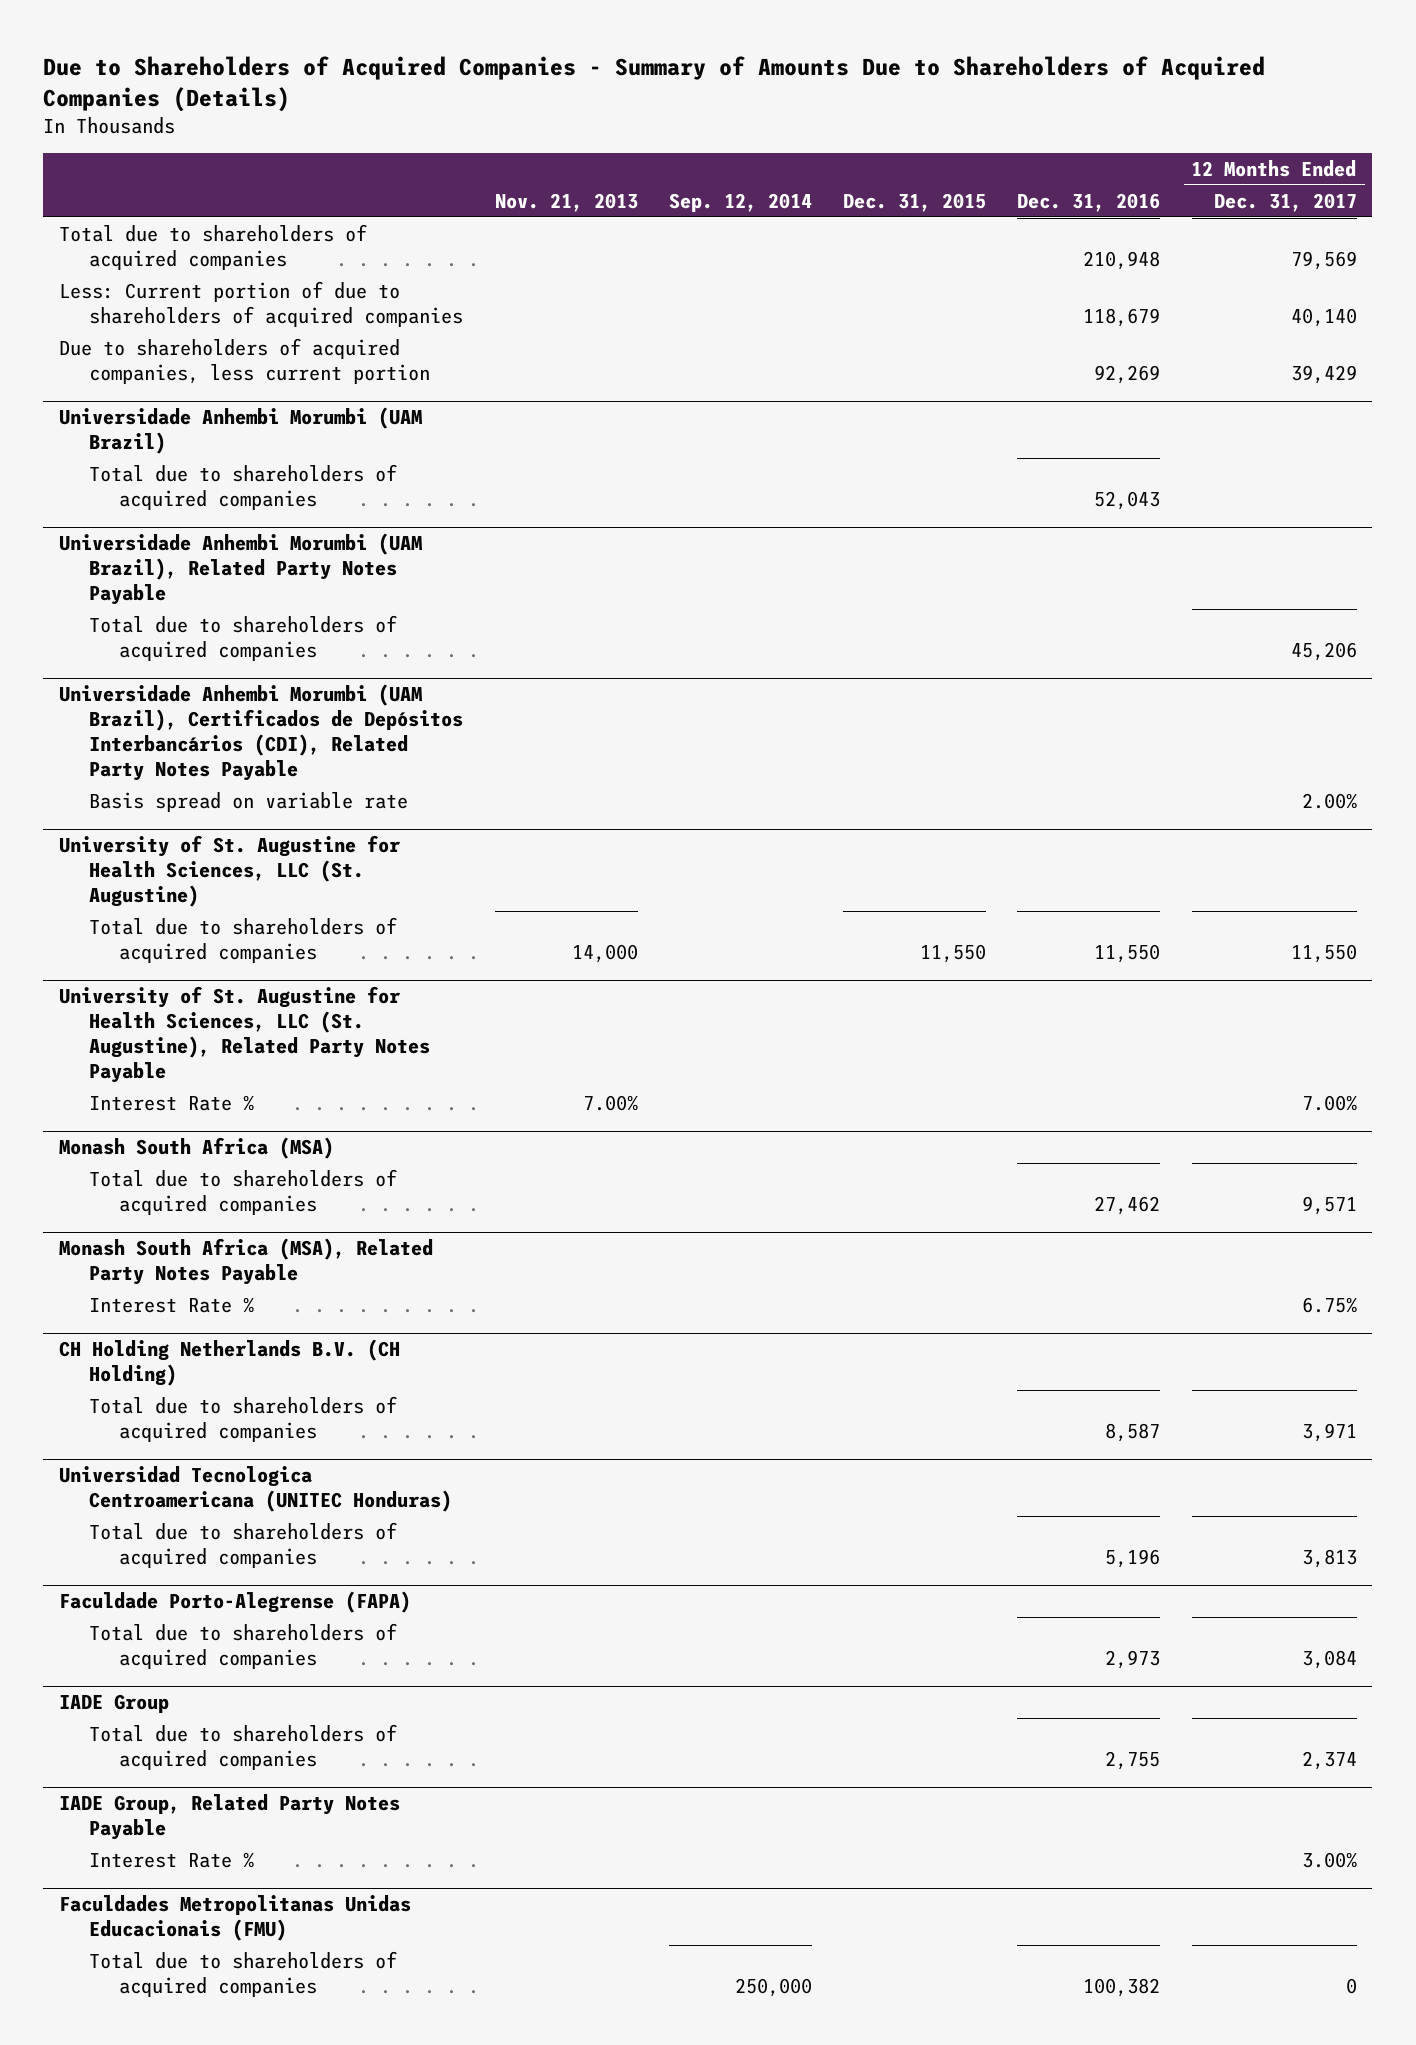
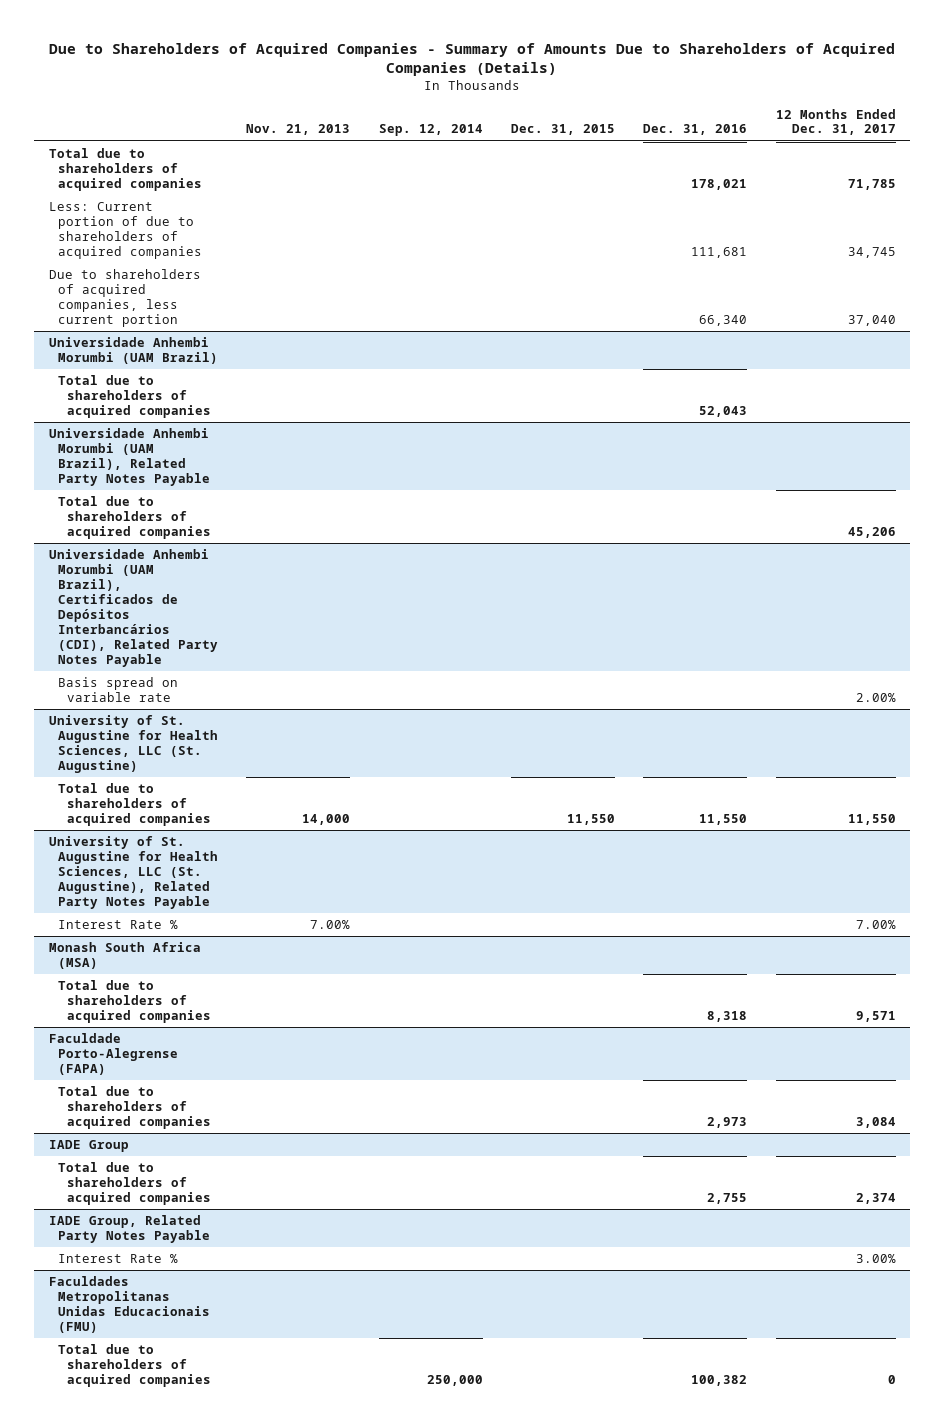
- Total due to shareholders of acquired companies | | | | 210,948 | 79,569
- Less: Current portion of due to shareholders of acquired companies | | | | 118,679 | 40,140
- Due to shareholders of acquired companies, less current portion | | | | 92,269 | 39,429
+ Total due to shareholders of acquired companies | | | | 178,021 | 71,785
+ Less: Current portion of due to shareholders of acquired companies | | | | 111,681 | 34,745
+ Due to shareholders of acquired companies, less current portion | | | | 66,340 | 37,040
@ Monash South Africa (MSA)
- Total due to shareholders of acquired companies | | | | 27,462 | 9,571
- Monash South Africa (MSA), Related Party Notes Payable
- Interest Rate % | | | | | 6.75%
- CH Holding Netherlands B.V. (CH Holding)
- Total due to shareholders of acquired companies | | | | 8,587 | 3,971
- Universidad Tecnologica Centroamericana (UNITEC Honduras)
- Total due to shareholders of acquired companies | | | | 5,196 | 3,813
@ Monash South Africa (MSA)
+ Total due to shareholders of acquired companies | | | | 8,318 | 9,571

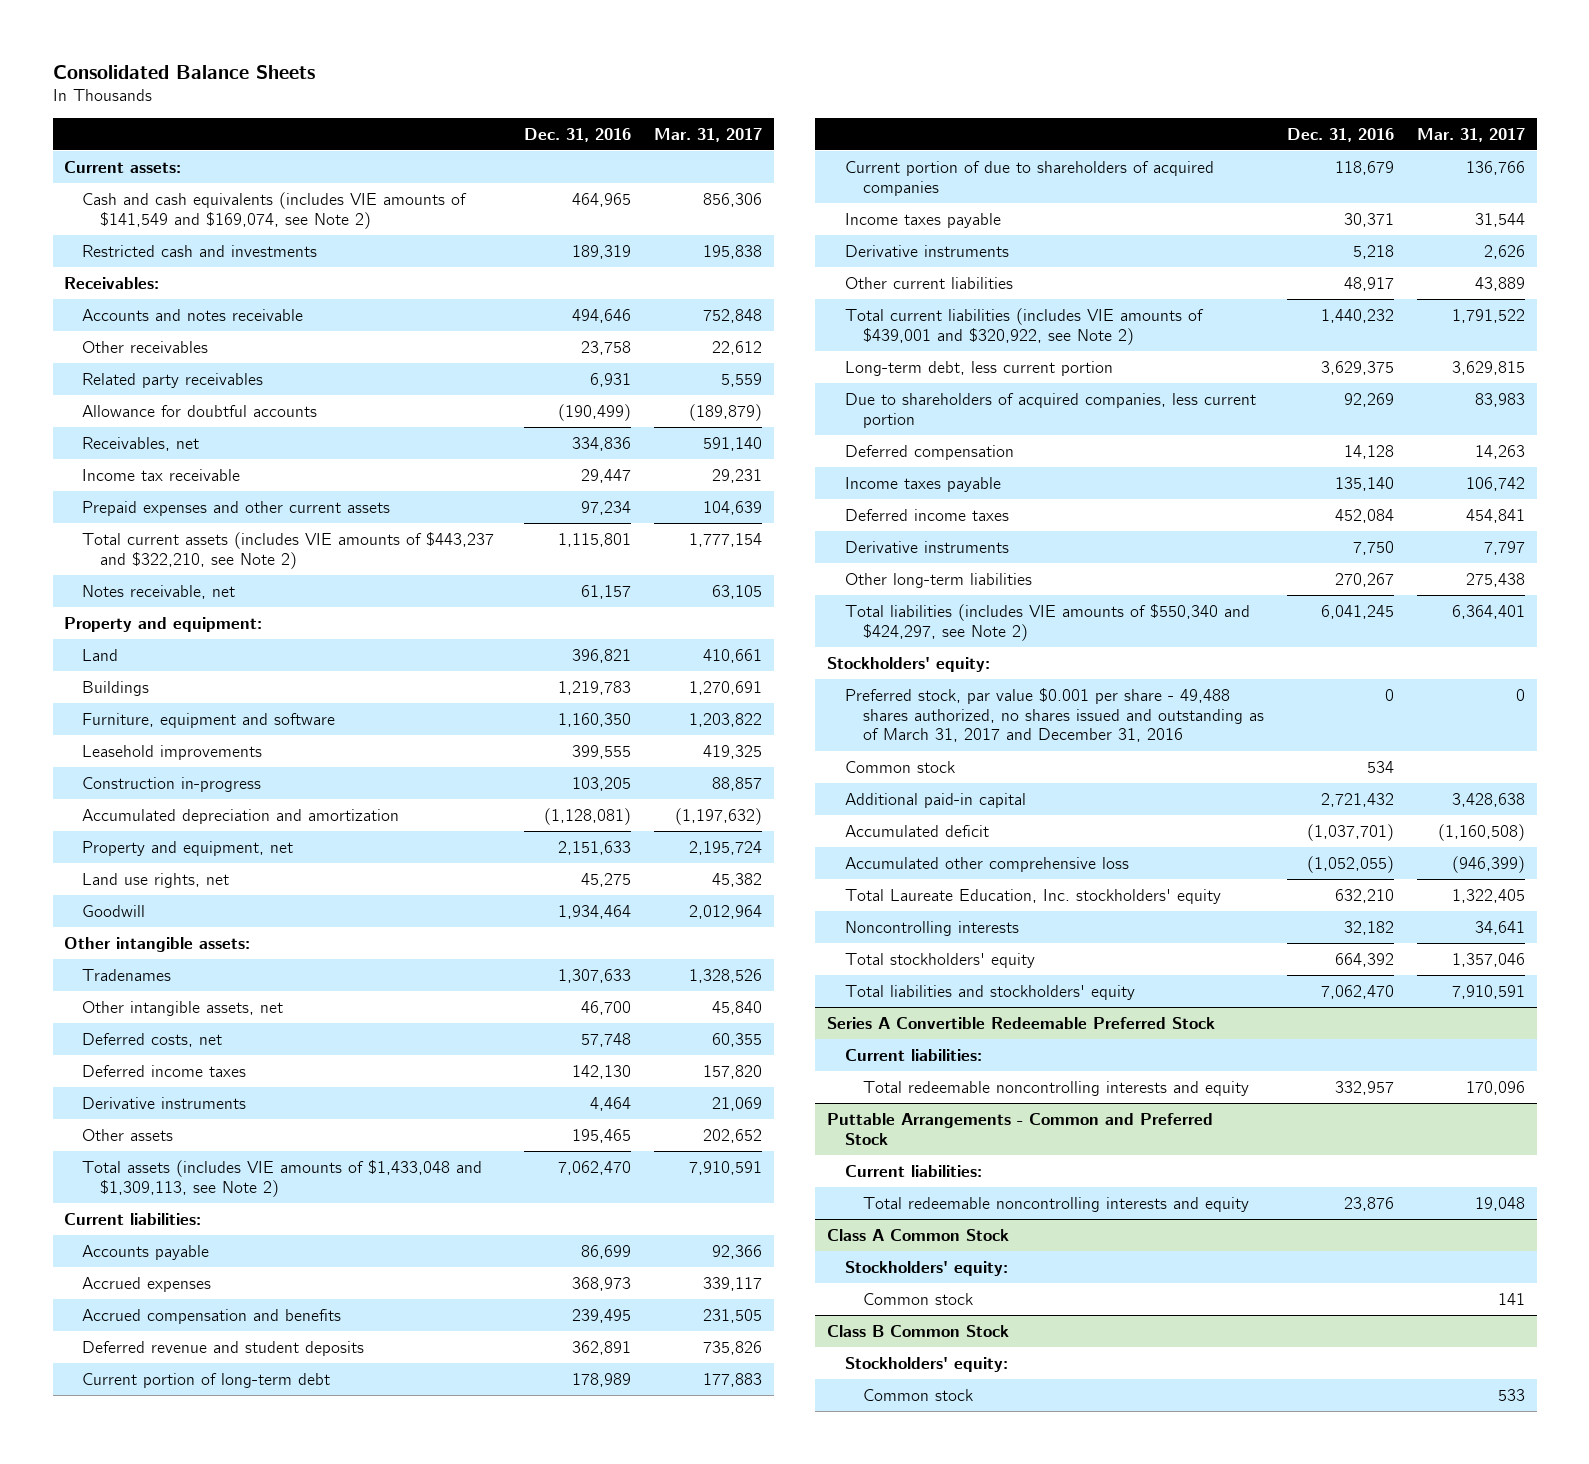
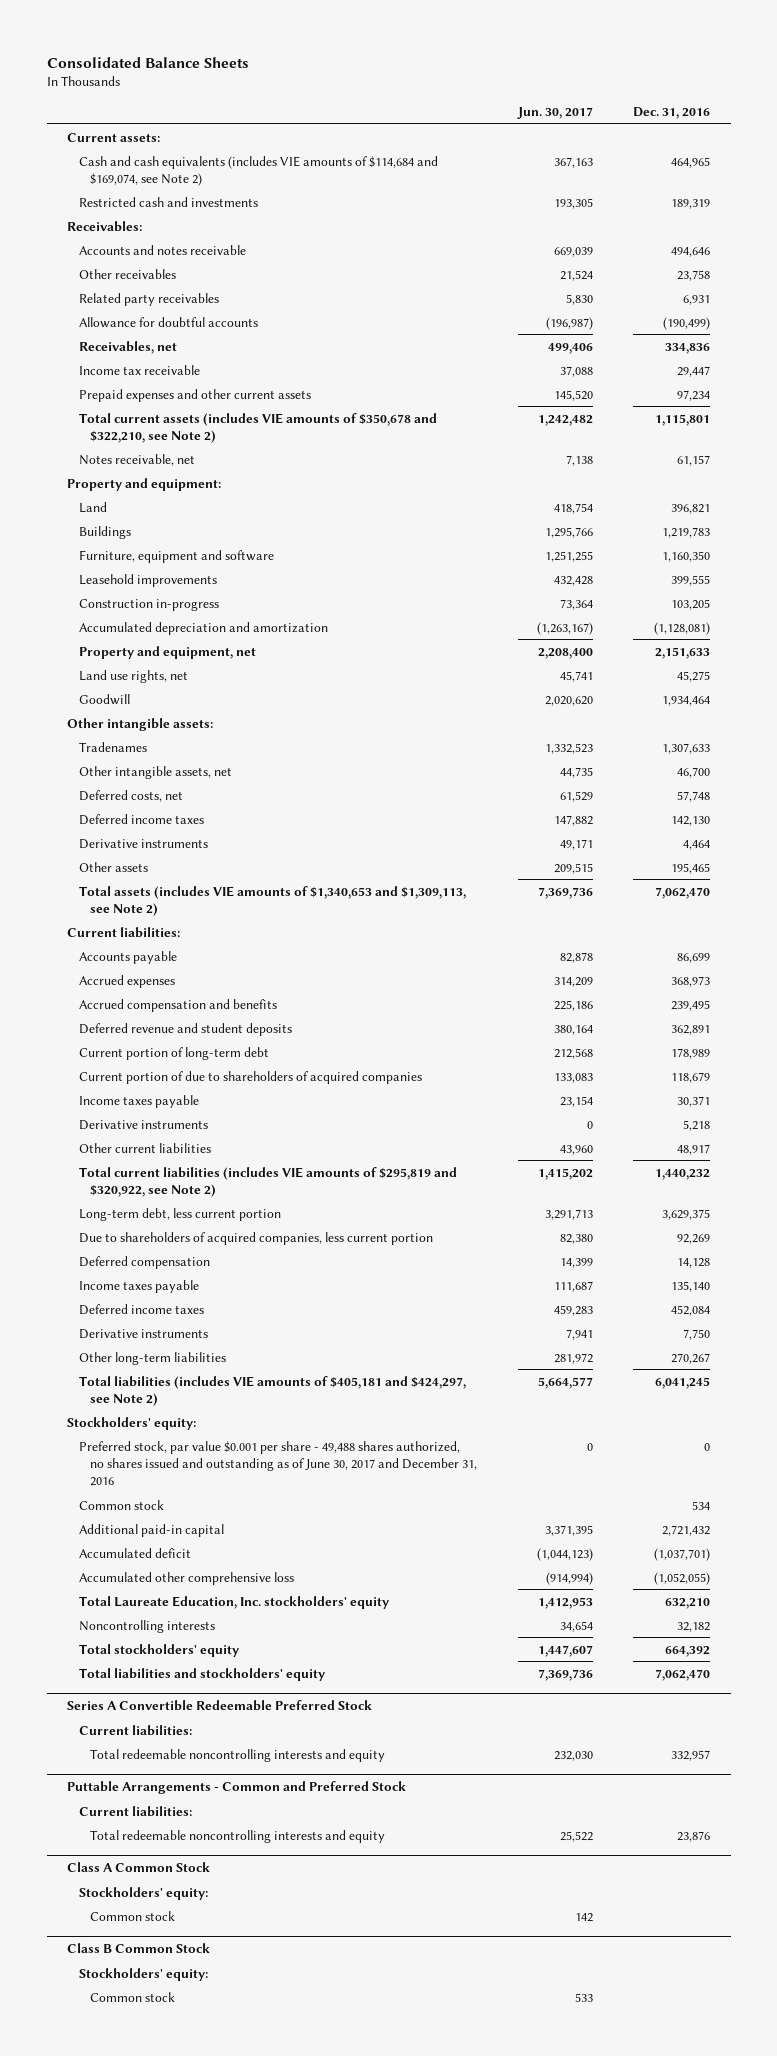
- | Dec. 31, 2016 | Mar. 31, 2017
+ | Jun. 30, 2017 | Dec. 31, 2016
- Cash and cash equivalents (includes VIE amounts of $141,549 and $169,074, see Note 2) | 464,965 | 856,306
+ Cash and cash equivalents (includes VIE amounts of $114,684 and $169,074, see Note 2) | 367,163 | 464,965
- Total current assets (includes VIE amounts of $443,237 and $322,210, see Note 2) | 1,115,801 | 1,777,154
+ Total current assets (includes VIE amounts of $350,678 and $322,210, see Note 2) | 1,242,482 | 1,115,801
- Total assets (includes VIE amounts of $1,433,048 and $1,309,113, see Note 2) | 7,062,470 | 7,910,591
+ Total assets (includes VIE amounts of $1,340,653 and $1,309,113, see Note 2) | 7,369,736 | 7,062,470
- Total current liabilities (includes VIE amounts of $439,001 and $320,922, see Note 2) | 1,440,232 | 1,791,522
+ Total current liabilities (includes VIE amounts of $295,819 and $320,922, see Note 2) | 1,415,202 | 1,440,232
- Total liabilities (includes VIE amounts of $550,340 and $424,297, see Note 2) | 6,041,245 | 6,364,401
+ Total liabilities (includes VIE amounts of $405,181 and $424,297, see Note 2) | 5,664,577 | 6,041,245
- Preferred stock, par value $0.001 per share - 49,488 shares authorized, no shares issued and outstanding as of March 31, 2017 and December 31, 2016 | 0 | 0
+ Preferred stock, par value $0.001 per share - 49,488 shares authorized, no shares issued and outstanding as of June 30, 2017 and December 31, 2016 | 0 | 0

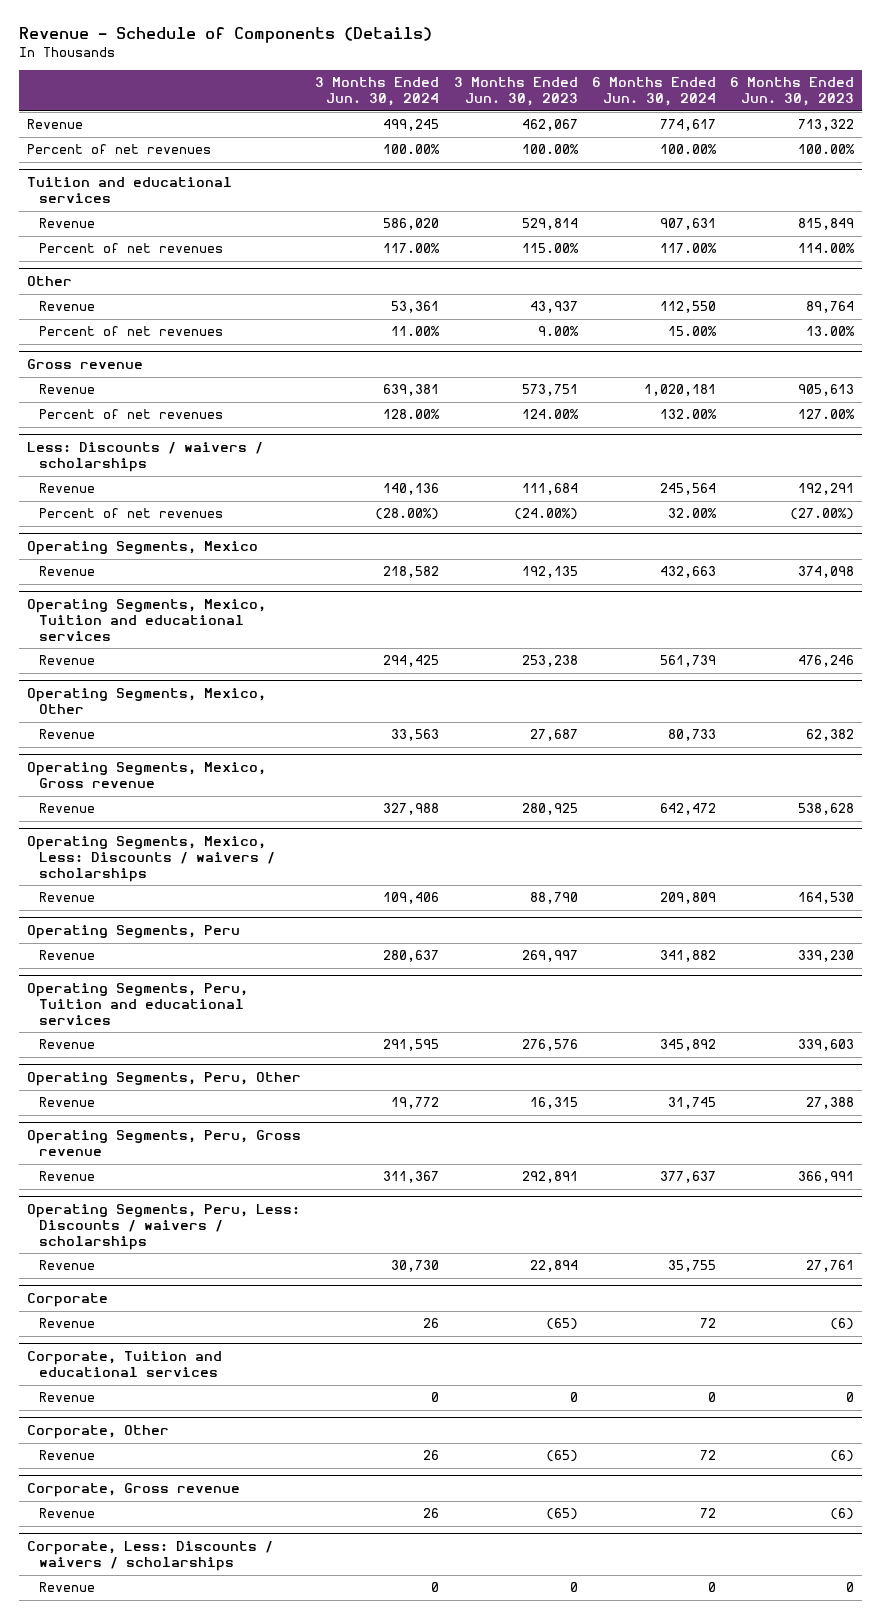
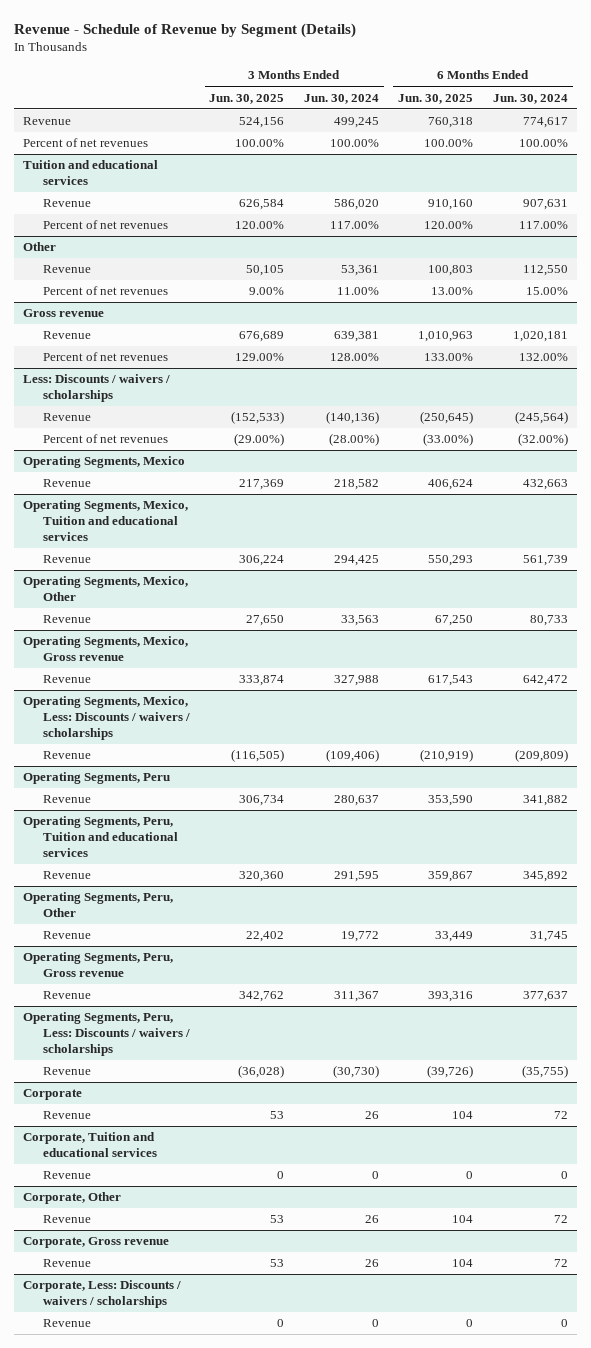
- Revenue - Schedule of Components (Details)
+ Revenue - Schedule of Revenue by Segment (Details)
- | 3 Months Ended Jun. 30, 2024 | 3 Months Ended Jun. 30, 2023 | 6 Months Ended Jun. 30, 2024 | 6 Months Ended Jun. 30, 2023
+ | 3 Months Ended Jun. 30, 2025 | 3 Months Ended Jun. 30, 2024 | 6 Months Ended Jun. 30, 2025 | 6 Months Ended Jun. 30, 2024
@ Less: Discounts / waivers / scholarships
- Revenue | 140,136 | 111,684 | 245,564 | 192,291
- Percent of net revenues | (28.00%) | (24.00%) | 32.00% | (27.00%)
+ Revenue | (152,533) | (140,136) | (250,645) | (245,564)
+ Percent of net revenues | (29.00%) | (28.00%) | (33.00%) | (32.00%)
@ Operating Segments, Mexico, Less: Discounts / waivers / scholarships
- Revenue | 109,406 | 88,790 | 209,809 | 164,530
+ Revenue | (116,505) | (109,406) | (210,919) | (209,809)
@ Operating Segments, Peru, Less: Discounts / waivers / scholarships
- Revenue | 30,730 | 22,894 | 35,755 | 27,761
+ Revenue | (36,028) | (30,730) | (39,726) | (35,755)

